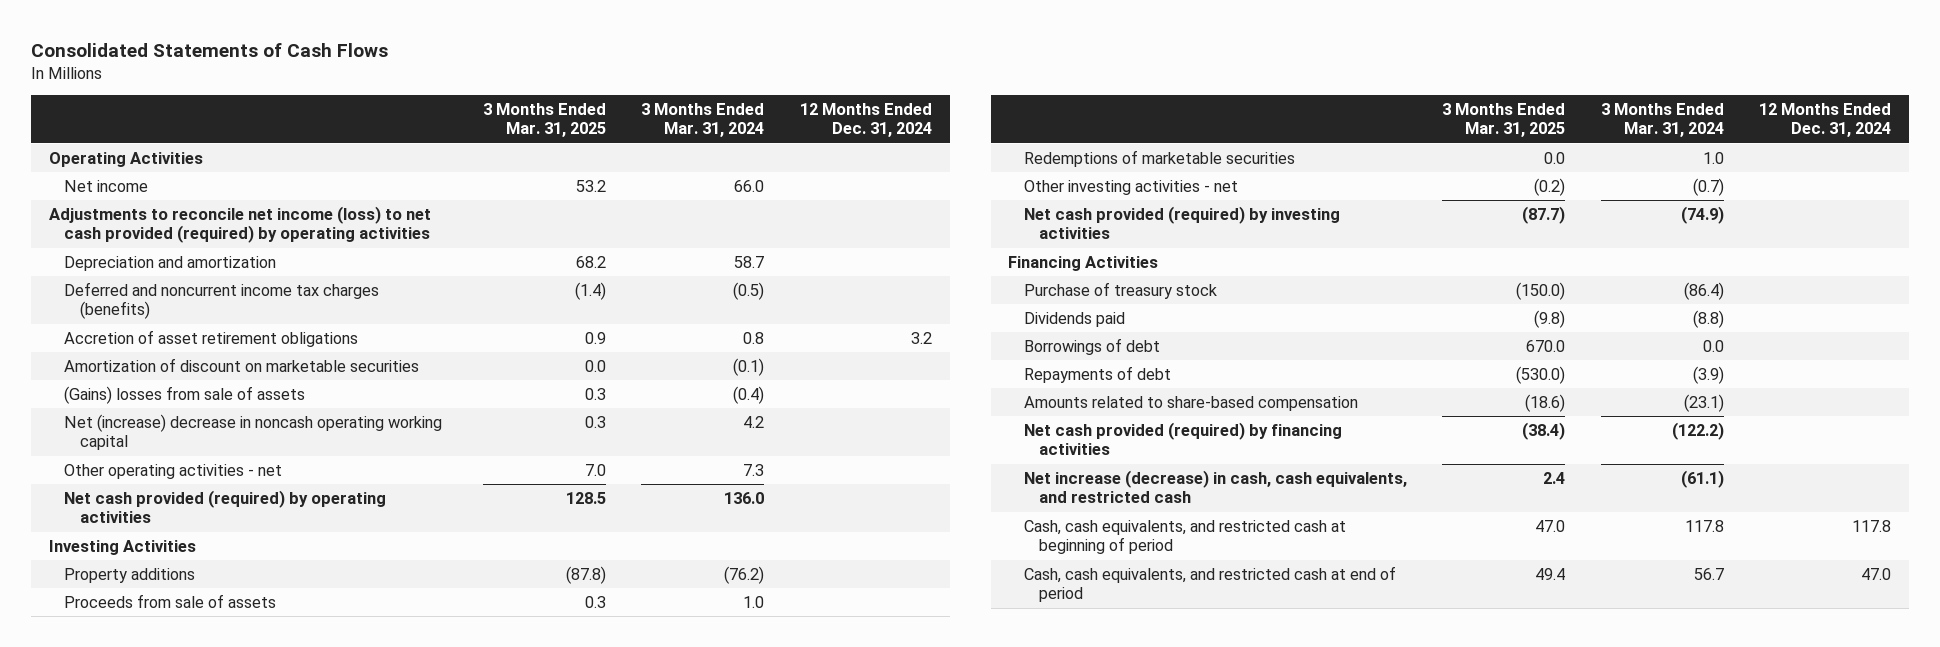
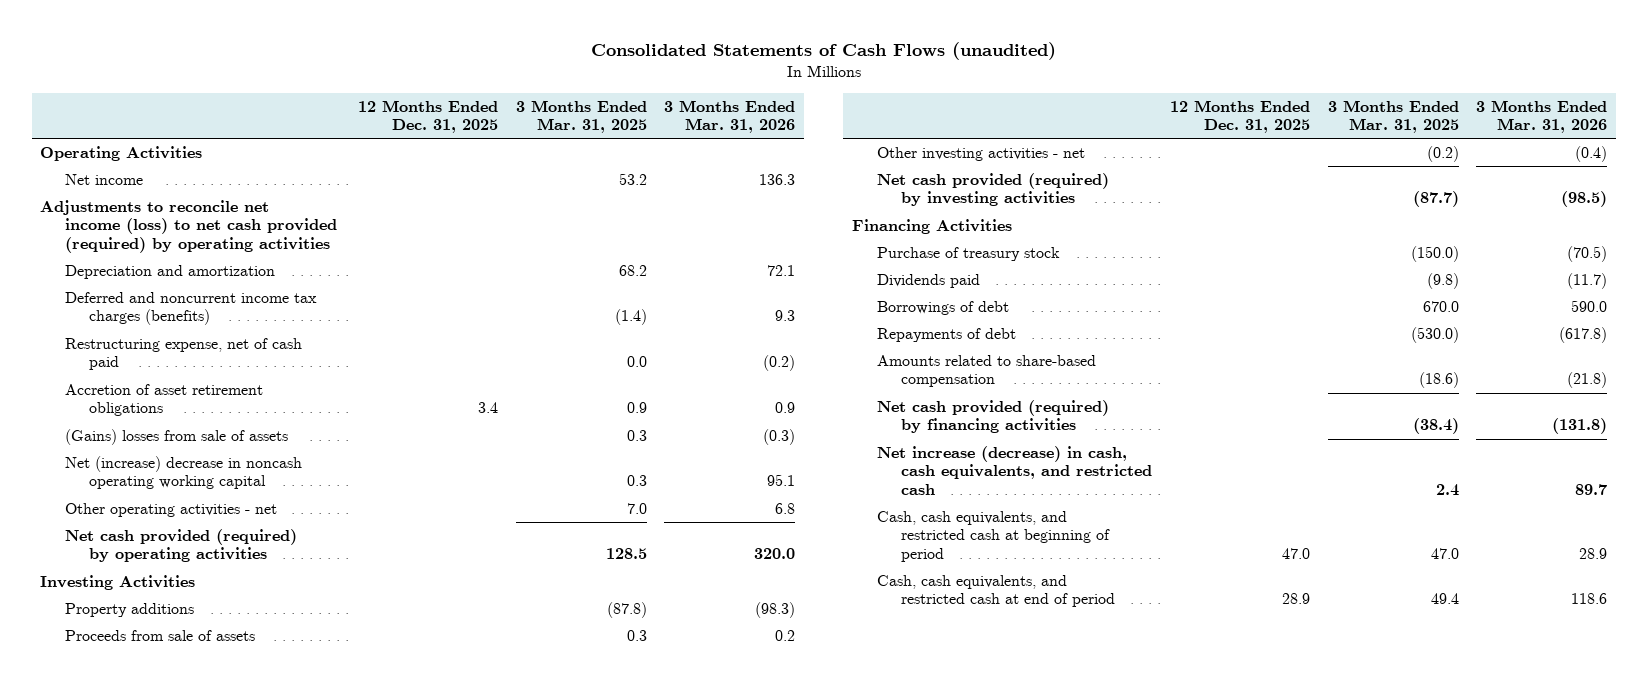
- Consolidated Statements of Cash Flows
+ Consolidated Statements of Cash Flows (unaudited)
- | 3 Months Ended Mar. 31, 2025 | 3 Months Ended Mar. 31, 2024 | 12 Months Ended Dec. 31, 2024
+ | 12 Months Ended Dec. 31, 2025 | 3 Months Ended Mar. 31, 2025 | 3 Months Ended Mar. 31, 2026
+ Restructuring expense, net of cash paid | | 0.0 | (0.2)
- Amortization of discount on marketable securities | 0.0 | (0.1) |
- Redemptions of marketable securities | 0.0 | 1.0 |

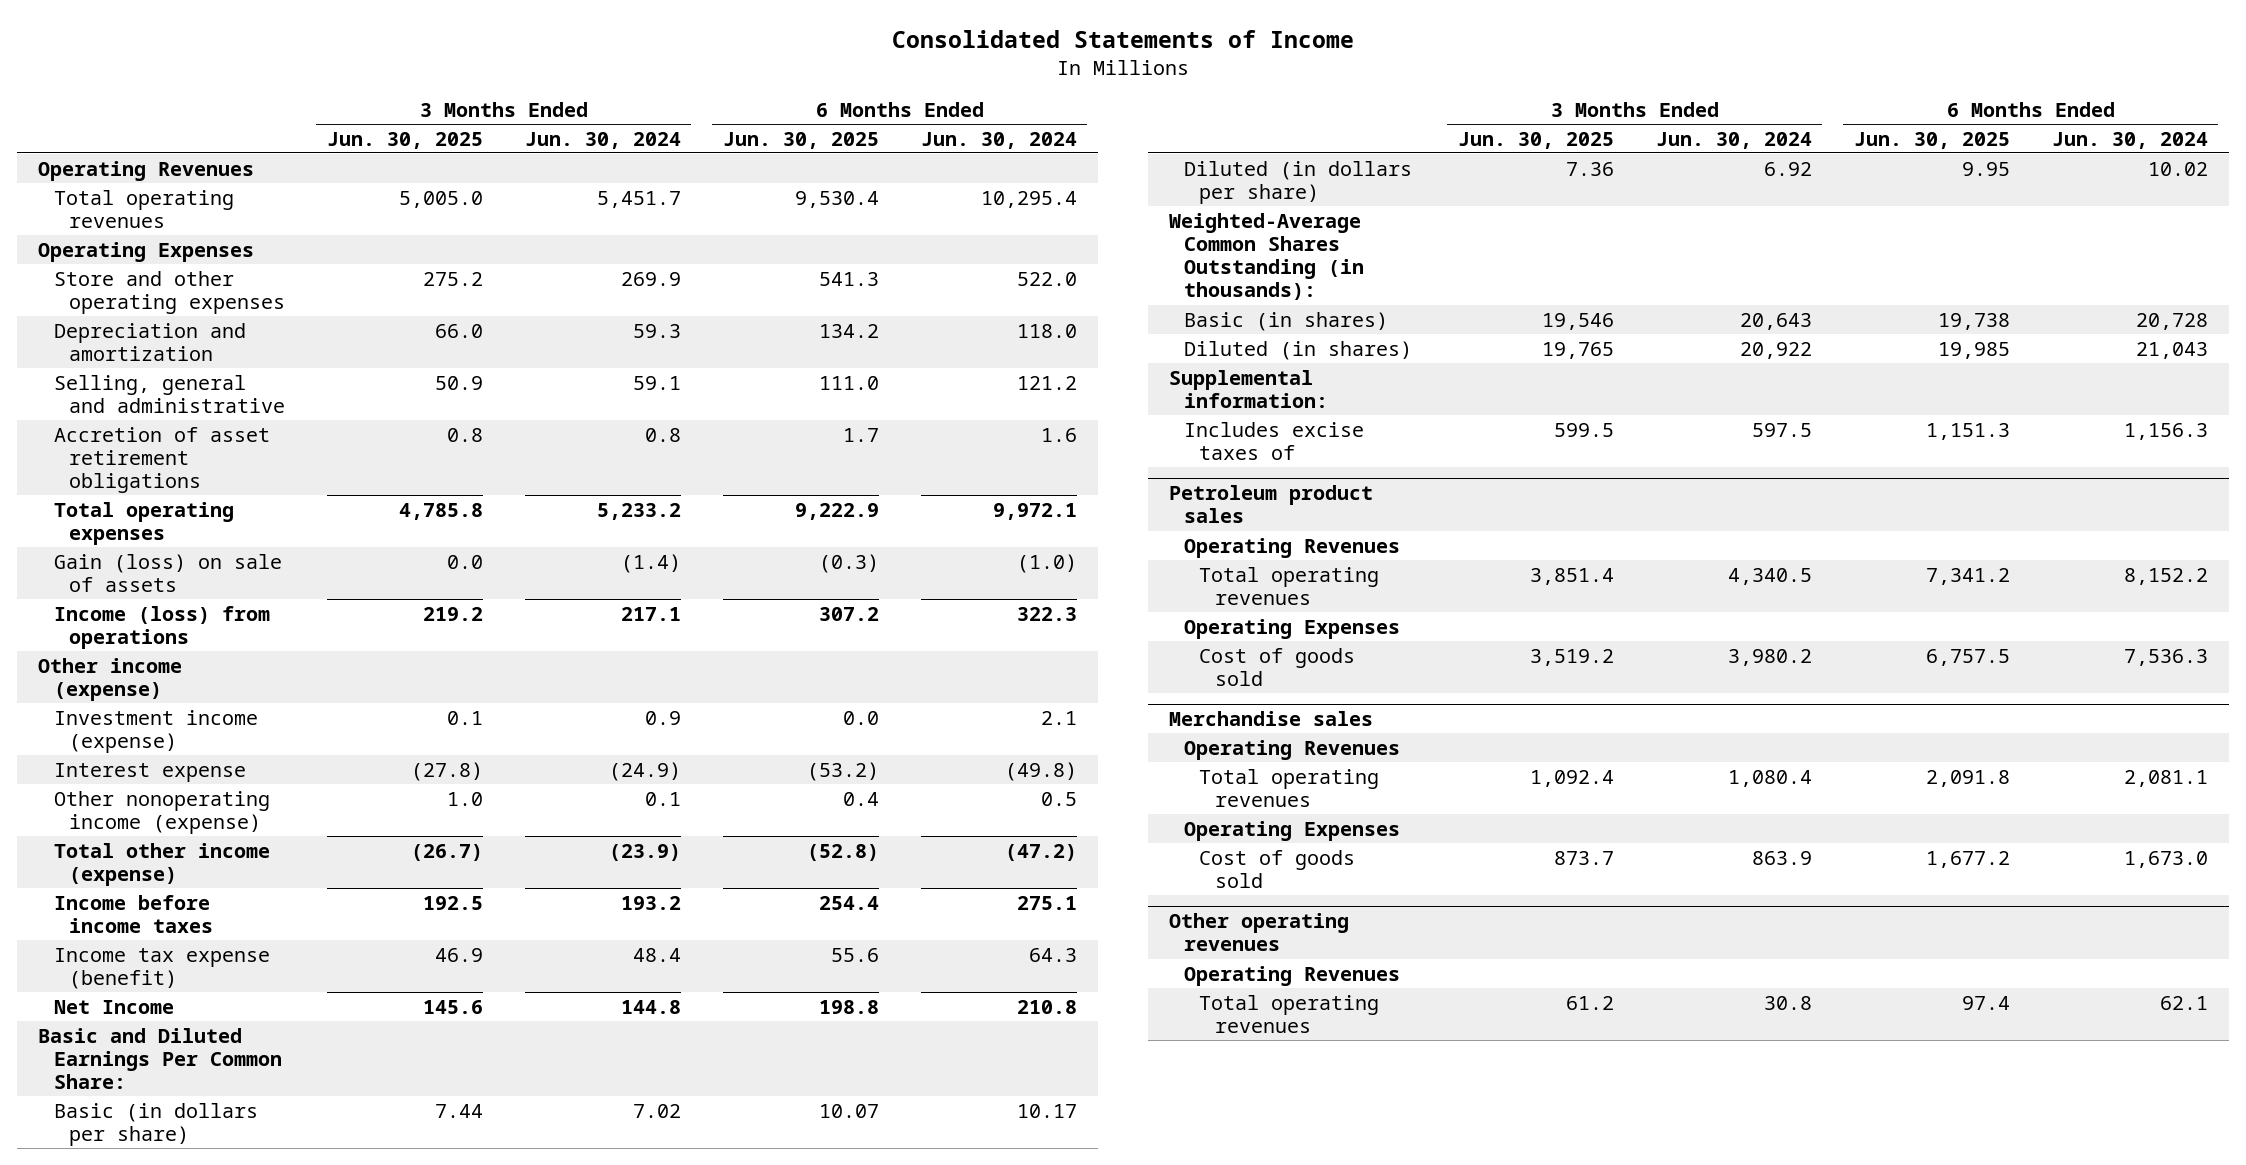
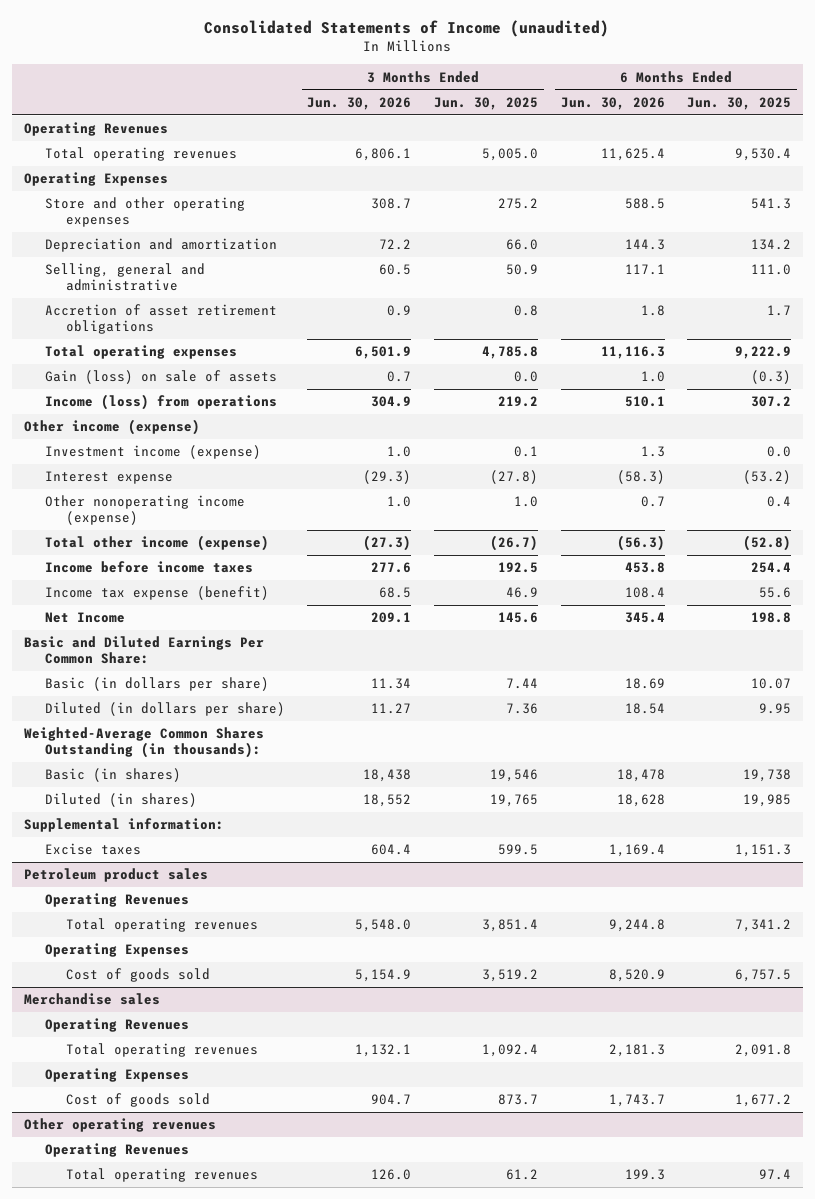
- Consolidated Statements of Income
+ Consolidated Statements of Income (unaudited)
- | 3 Months Ended Jun. 30, 2025 | 3 Months Ended Jun. 30, 2024 | 6 Months Ended Jun. 30, 2025 | 6 Months Ended Jun. 30, 2024
+ | 3 Months Ended Jun. 30, 2026 | 3 Months Ended Jun. 30, 2025 | 6 Months Ended Jun. 30, 2026 | 6 Months Ended Jun. 30, 2025
- Includes excise taxes of | 599.5 | 597.5 | 1,151.3 | 1,156.3
+ Excise taxes | 604.4 | 599.5 | 1,169.4 | 1,151.3

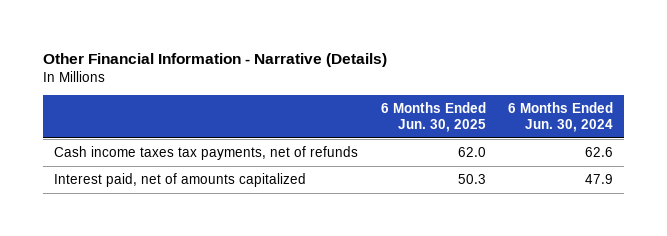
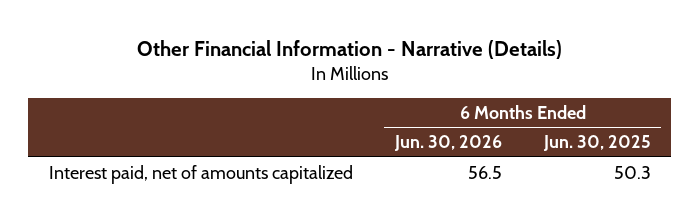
- | 6 Months Ended Jun. 30, 2025 | 6 Months Ended Jun. 30, 2024
+ | 6 Months Ended Jun. 30, 2026 | 6 Months Ended Jun. 30, 2025
- Cash income taxes tax payments, net of refunds | 62.0 | 62.6

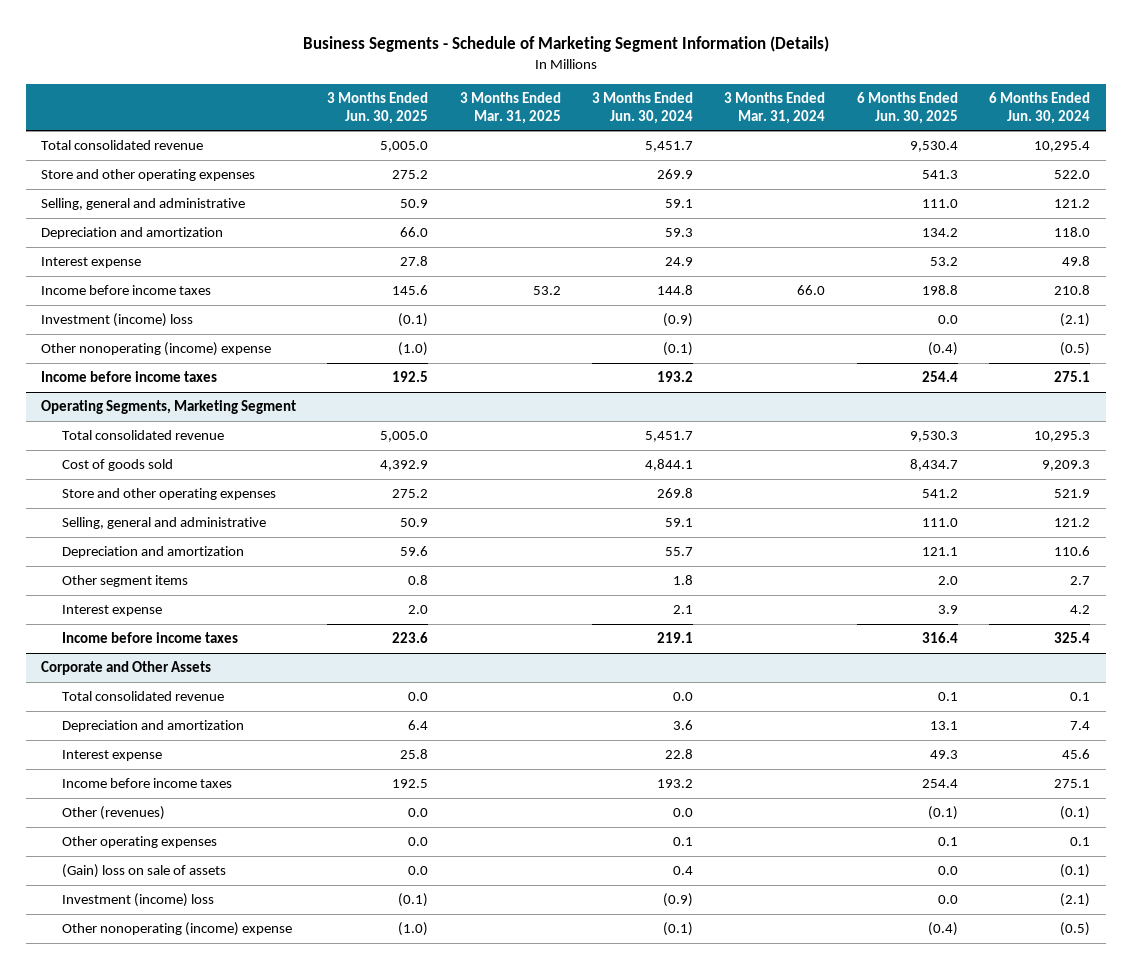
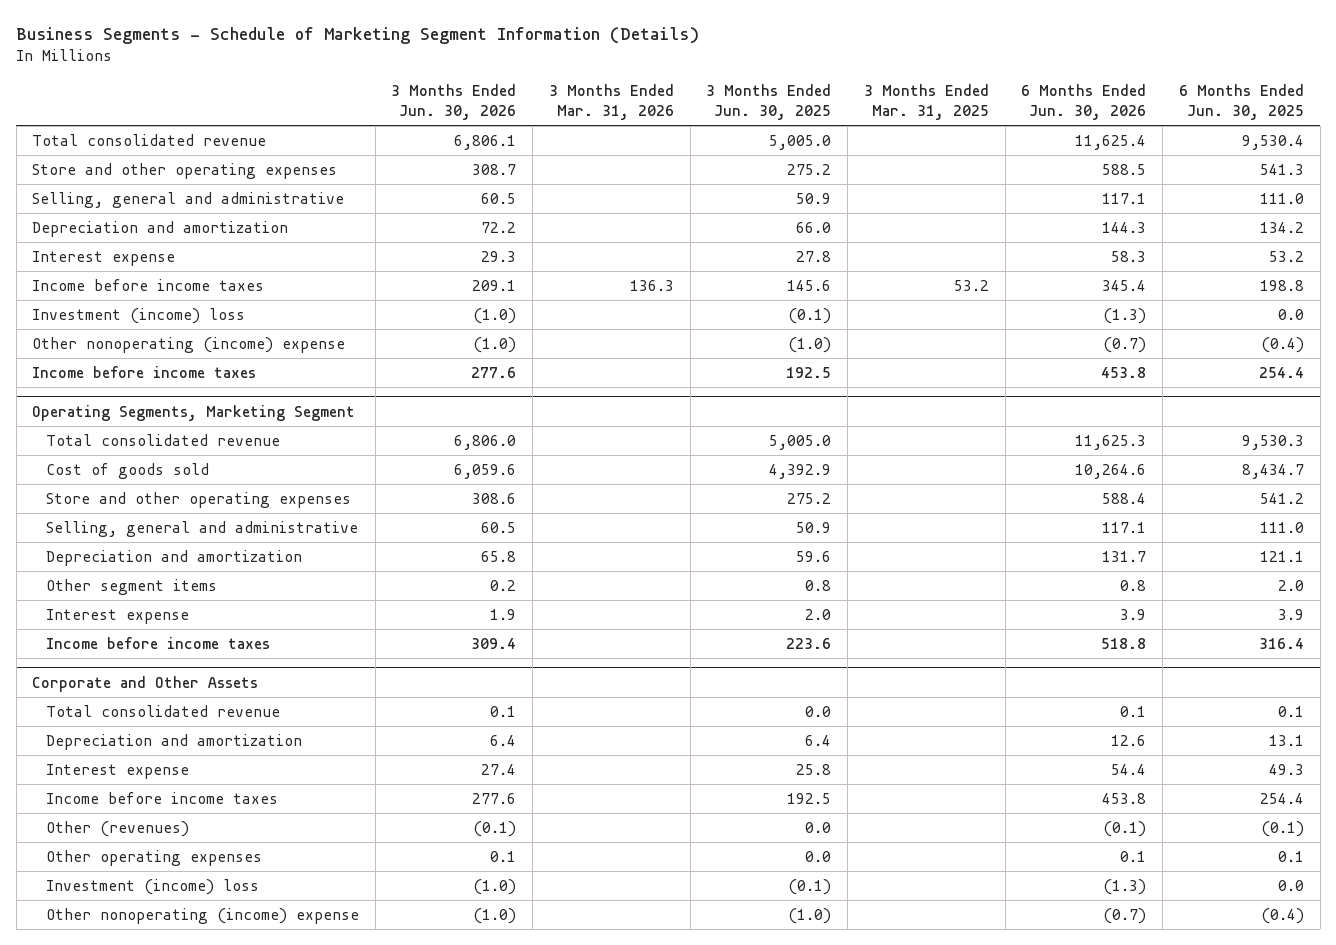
- | 3 Months Ended Jun. 30, 2025 | 3 Months Ended Mar. 31, 2025 | 3 Months Ended Jun. 30, 2024 | 3 Months Ended Mar. 31, 2024 | 6 Months Ended Jun. 30, 2025 | 6 Months Ended Jun. 30, 2024
+ | 3 Months Ended Jun. 30, 2026 | 3 Months Ended Mar. 31, 2026 | 3 Months Ended Jun. 30, 2025 | 3 Months Ended Mar. 31, 2025 | 6 Months Ended Jun. 30, 2026 | 6 Months Ended Jun. 30, 2025
@ Corporate and Other Assets
- (Gain) loss on sale of assets | 0.0 | | 0.4 | | 0.0 | (0.1)

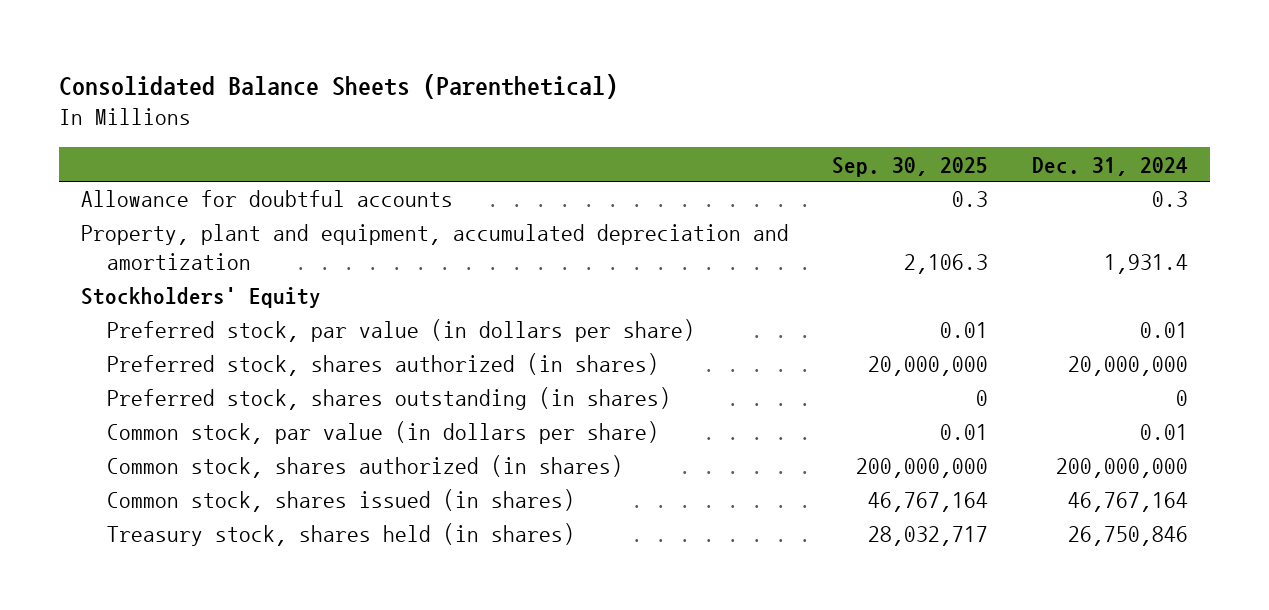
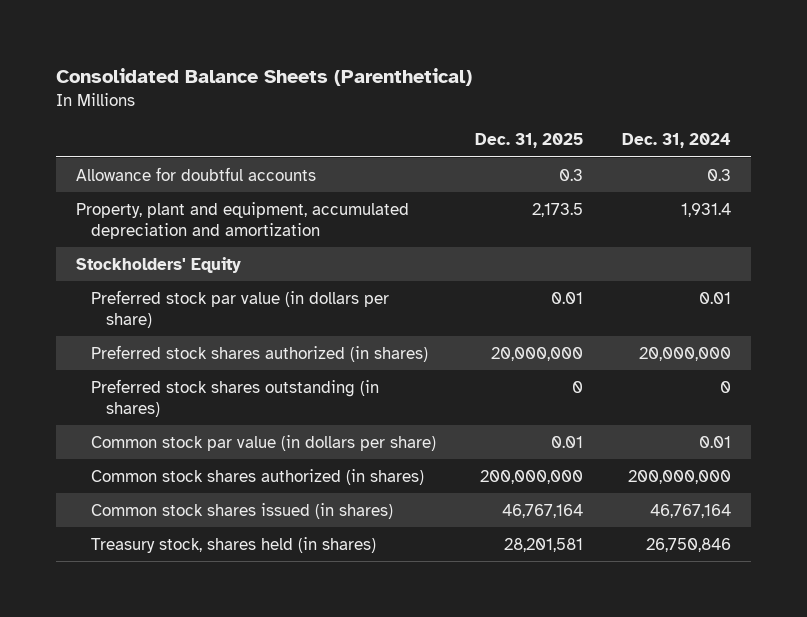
- | Sep. 30, 2025 | Dec. 31, 2024
+ | Dec. 31, 2025 | Dec. 31, 2024
- Preferred stock, par value (in dollars per share) | 0.01 | 0.01
- Preferred stock, shares authorized (in shares) | 20,000,000 | 20,000,000
- Preferred stock, shares outstanding (in shares) | 0 | 0
- Common stock, par value (in dollars per share) | 0.01 | 0.01
- Common stock, shares authorized (in shares) | 200,000,000 | 200,000,000
- Common stock, shares issued (in shares) | 46,767,164 | 46,767,164
+ Preferred stock par value (in dollars per share) | 0.01 | 0.01
+ Preferred stock shares authorized (in shares) | 20,000,000 | 20,000,000
+ Preferred stock shares outstanding (in shares) | 0 | 0
+ Common stock par value (in dollars per share) | 0.01 | 0.01
+ Common stock shares authorized (in shares) | 200,000,000 | 200,000,000
+ Common stock shares issued (in shares) | 46,767,164 | 46,767,164

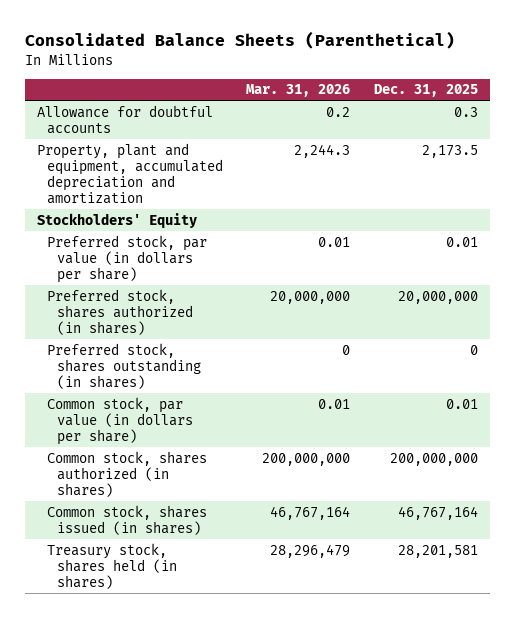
- | Dec. 31, 2025 | Dec. 31, 2024
+ | Mar. 31, 2026 | Dec. 31, 2025
- Preferred stock par value (in dollars per share) | 0.01 | 0.01
- Preferred stock shares authorized (in shares) | 20,000,000 | 20,000,000
- Preferred stock shares outstanding (in shares) | 0 | 0
- Common stock par value (in dollars per share) | 0.01 | 0.01
- Common stock shares authorized (in shares) | 200,000,000 | 200,000,000
- Common stock shares issued (in shares) | 46,767,164 | 46,767,164
+ Preferred stock, par value (in dollars per share) | 0.01 | 0.01
+ Preferred stock, shares authorized (in shares) | 20,000,000 | 20,000,000
+ Preferred stock, shares outstanding (in shares) | 0 | 0
+ Common stock, par value (in dollars per share) | 0.01 | 0.01
+ Common stock, shares authorized (in shares) | 200,000,000 | 200,000,000
+ Common stock, shares issued (in shares) | 46,767,164 | 46,767,164

